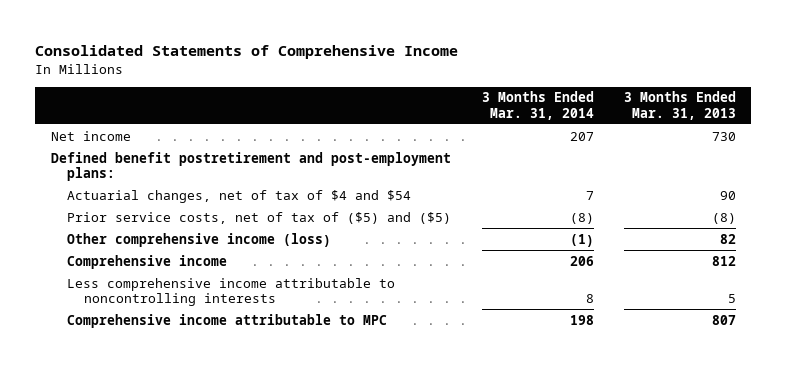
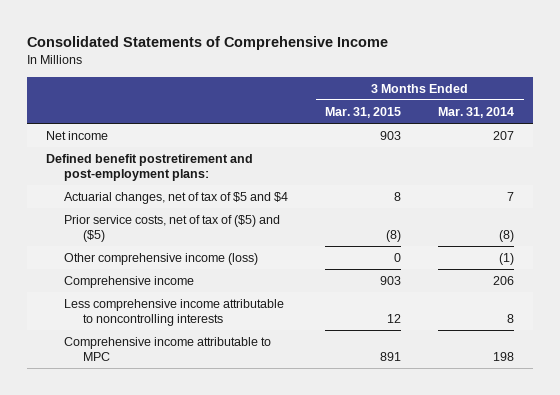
- | 3 Months Ended Mar. 31, 2014 | 3 Months Ended Mar. 31, 2013
+ | 3 Months Ended Mar. 31, 2015 | 3 Months Ended Mar. 31, 2014
- Actuarial changes, net of tax of $4 and $54 | 7 | 90
+ Actuarial changes, net of tax of $5 and $4 | 8 | 7

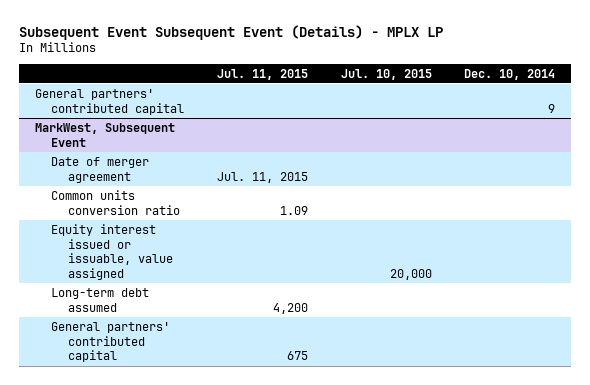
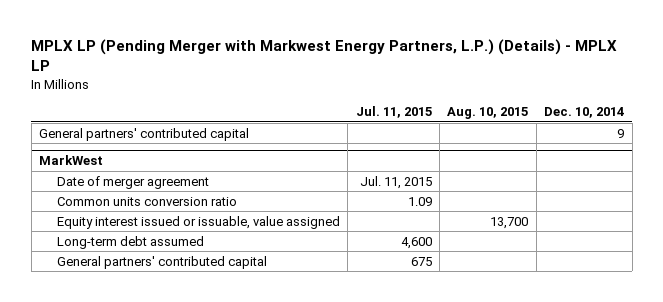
- Subsequent Event Subsequent Event (Details) - MPLX LP
+ MPLX LP (Pending Merger with Markwest Energy Partners, L.P.) (Details) - MPLX LP
- | Jul. 11, 2015 | Jul. 10, 2015 | Dec. 10, 2014
+ | Jul. 11, 2015 | Aug. 10, 2015 | Dec. 10, 2014
- MarkWest, Subsequent Event
+ MarkWest
- Long-term debt assumed | 4,200 | |
+ Long-term debt assumed | 4,600 | |

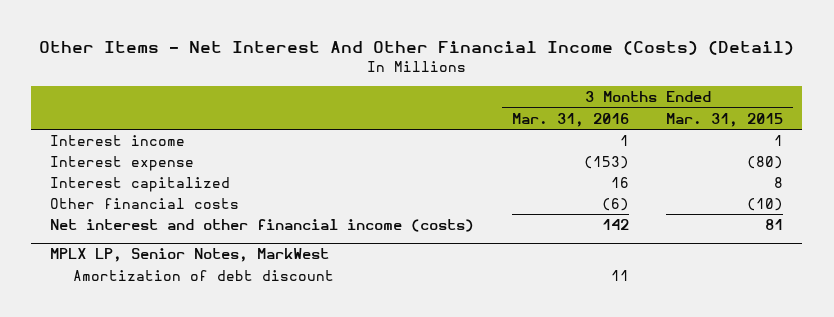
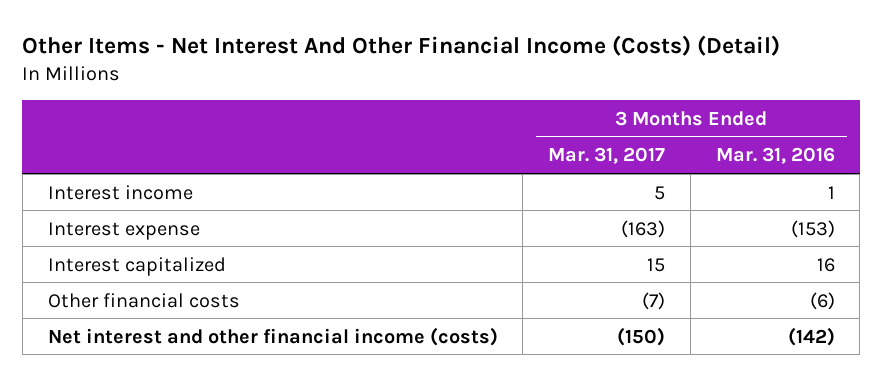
- | 3 Months Ended Mar. 31, 2016 | 3 Months Ended Mar. 31, 2015
+ | 3 Months Ended Mar. 31, 2017 | 3 Months Ended Mar. 31, 2016
- Net interest and other financial income (costs) | 142 | 81
- MPLX LP, Senior Notes, MarkWest
- Amortization of debt discount | 11 |
+ Net interest and other financial income (costs) | (150) | (142)

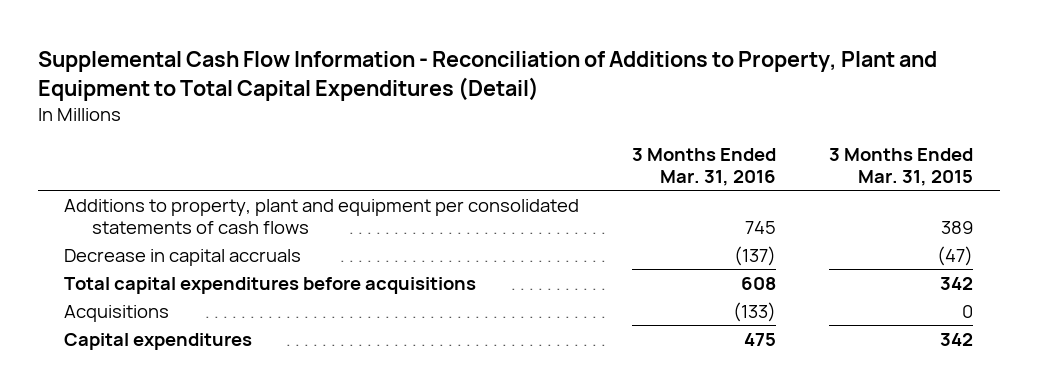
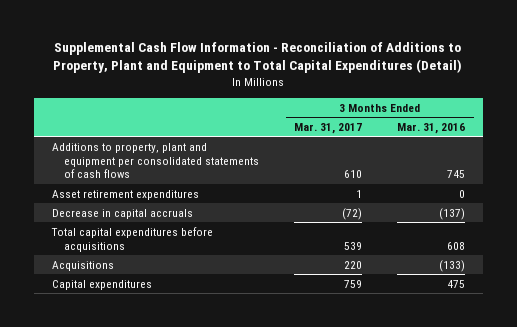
- | 3 Months Ended Mar. 31, 2016 | 3 Months Ended Mar. 31, 2015
+ | 3 Months Ended Mar. 31, 2017 | 3 Months Ended Mar. 31, 2016
+ Asset retirement expenditures | 1 | 0

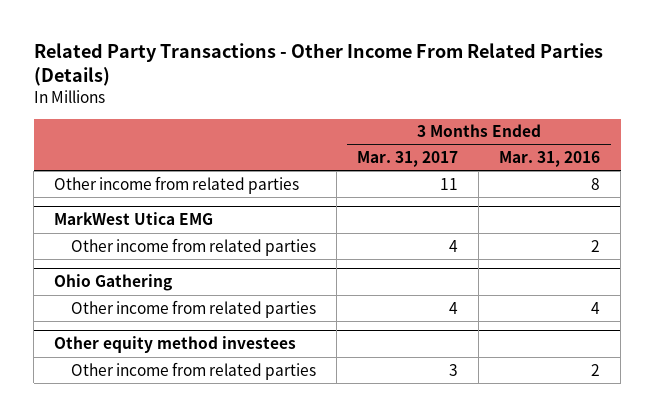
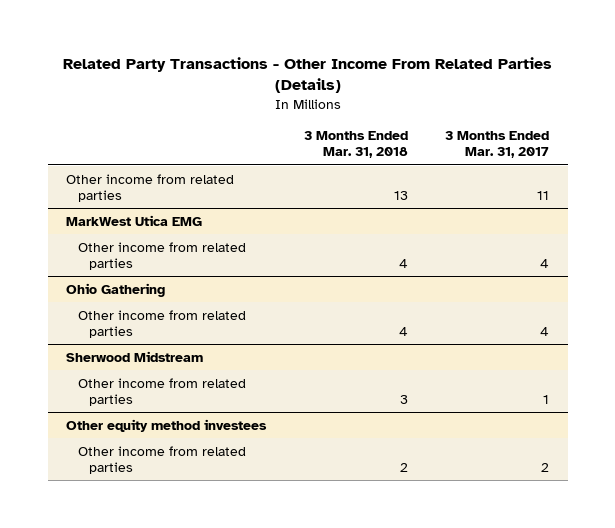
- | 3 Months Ended Mar. 31, 2017 | 3 Months Ended Mar. 31, 2016
+ | 3 Months Ended Mar. 31, 2018 | 3 Months Ended Mar. 31, 2017
+ Sherwood Midstream
+ Other income from related parties | 3 | 1
@ Other equity method investees
- Other income from related parties | 3 | 2
+ Other income from related parties | 2 | 2

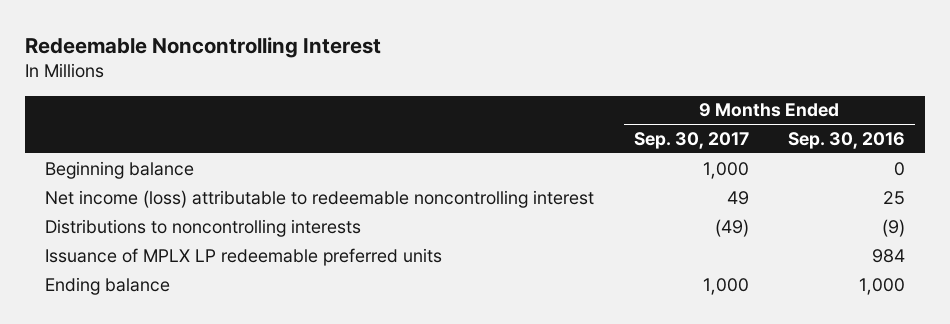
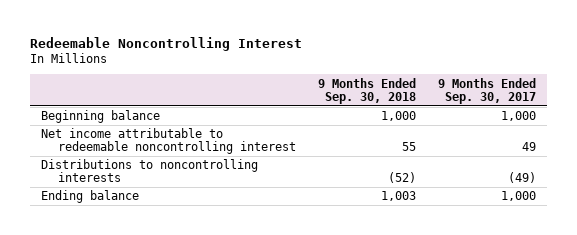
- | 9 Months Ended Sep. 30, 2017 | 9 Months Ended Sep. 30, 2016
+ | 9 Months Ended Sep. 30, 2018 | 9 Months Ended Sep. 30, 2017
- Net income (loss) attributable to redeemable noncontrolling interest | 49 | 25
+ Net income attributable to redeemable noncontrolling interest | 55 | 49
- Issuance of MPLX LP redeemable preferred units | | 984

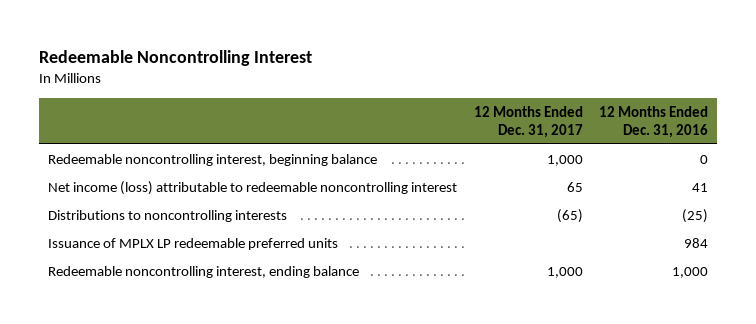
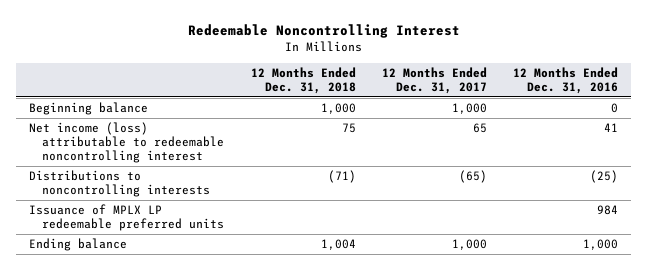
- | 12 Months Ended Dec. 31, 2017 | 12 Months Ended Dec. 31, 2016
+ | 12 Months Ended Dec. 31, 2018 | 12 Months Ended Dec. 31, 2017 | 12 Months Ended Dec. 31, 2016
- Redeemable noncontrolling interest, beginning balance | 1,000 | 0
+ Beginning balance | 1,000 | 1,000 | 0
- Redeemable noncontrolling interest, ending balance | 1,000 | 1,000
+ Ending balance | 1,004 | 1,000 | 1,000

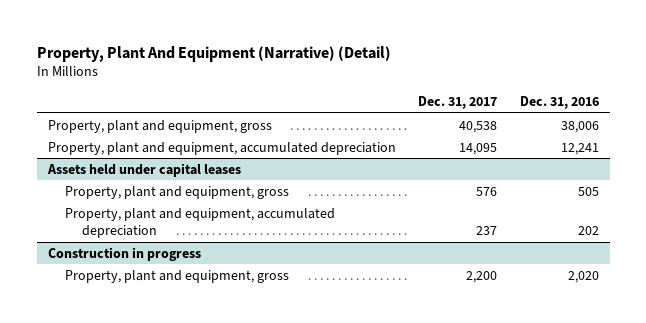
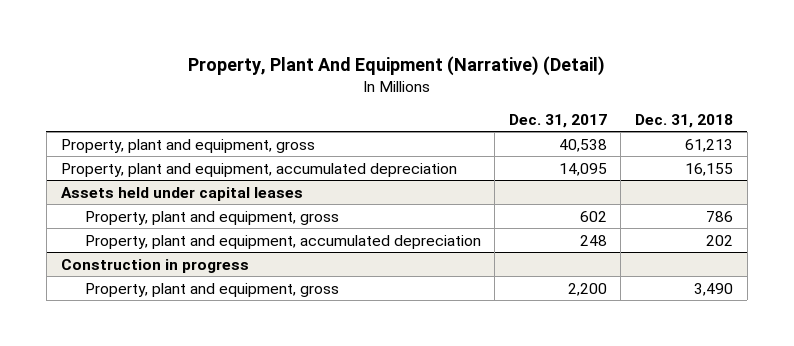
- | Dec. 31, 2017 | Dec. 31, 2016
+ | Dec. 31, 2017 | Dec. 31, 2018
@ Assets held under capital leases
- Property, plant and equipment, gross | 576 | 505
- Property, plant and equipment, accumulated depreciation | 237 | 202
+ Property, plant and equipment, gross | 602 | 786
+ Property, plant and equipment, accumulated depreciation | 248 | 202

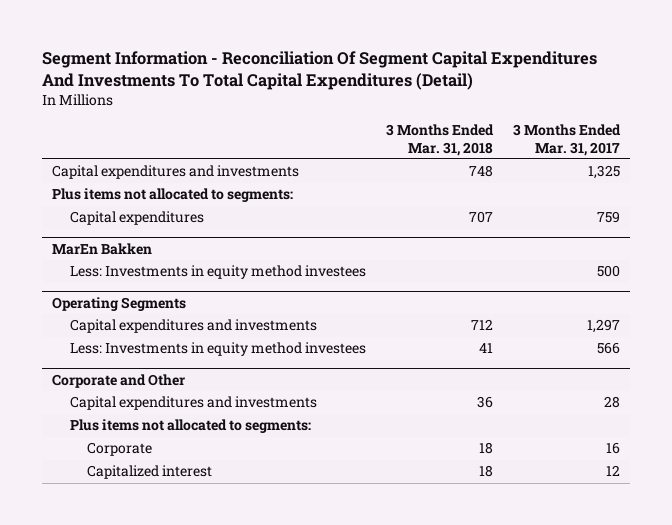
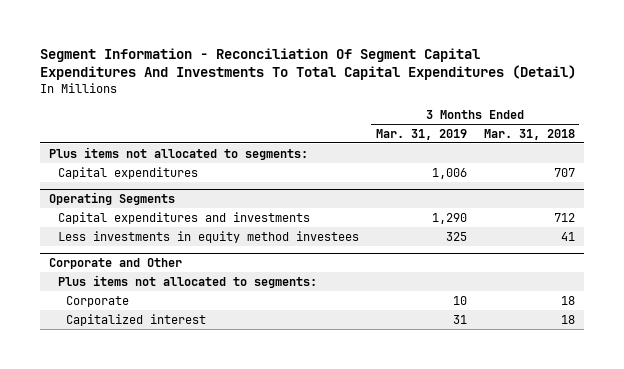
- | 3 Months Ended Mar. 31, 2018 | 3 Months Ended Mar. 31, 2017
+ | 3 Months Ended Mar. 31, 2019 | 3 Months Ended Mar. 31, 2018
- Capital expenditures and investments | 748 | 1,325
- MarEn Bakken
- Less: Investments in equity method investees | | 500
@ Operating Segments
- Less: Investments in equity method investees | 41 | 566
+ Less investments in equity method investees | 325 | 41
@ Corporate and Other
- Capital expenditures and investments | 36 | 28

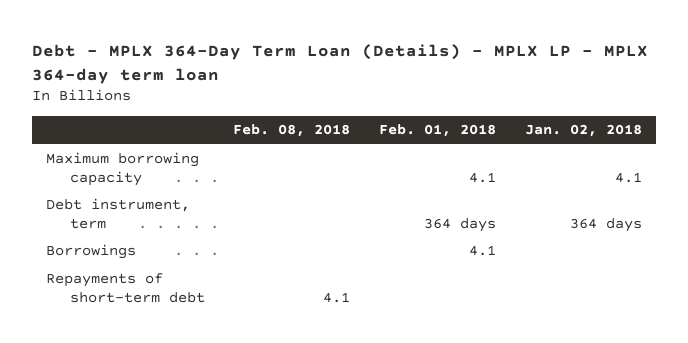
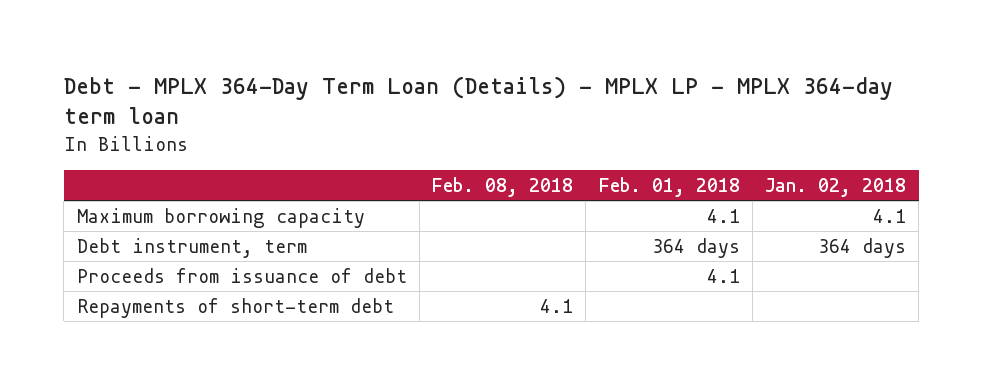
- Borrowings | | 4.1 |
+ Proceeds from issuance of debt | | 4.1 |

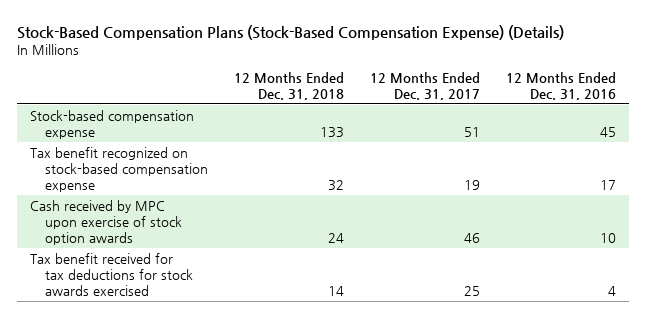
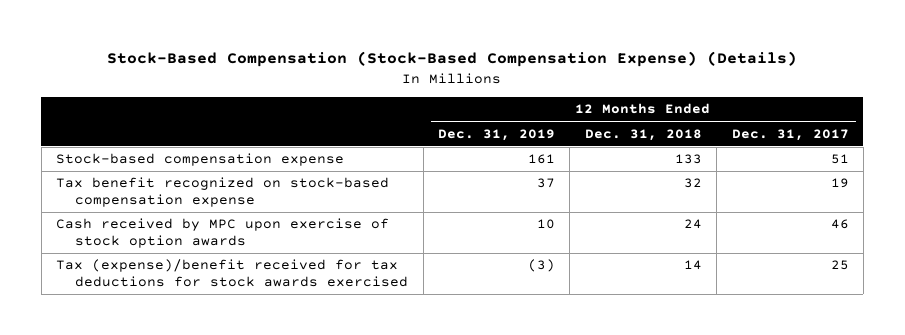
- Stock-Based Compensation Plans (Stock-Based Compensation Expense) (Details)
+ Stock-Based Compensation (Stock-Based Compensation Expense) (Details)
- | 12 Months Ended Dec. 31, 2018 | 12 Months Ended Dec. 31, 2017 | 12 Months Ended Dec. 31, 2016
+ | 12 Months Ended Dec. 31, 2019 | 12 Months Ended Dec. 31, 2018 | 12 Months Ended Dec. 31, 2017
- Tax benefit received for tax deductions for stock awards exercised | 14 | 25 | 4
+ Tax (expense)/benefit received for tax deductions for stock awards exercised | (3) | 14 | 25

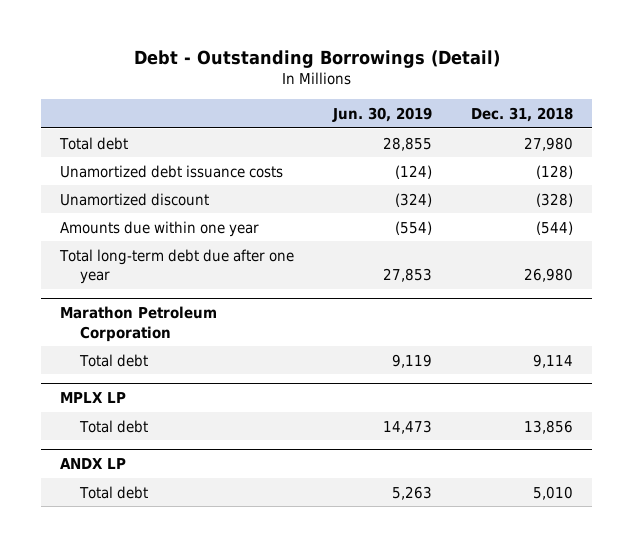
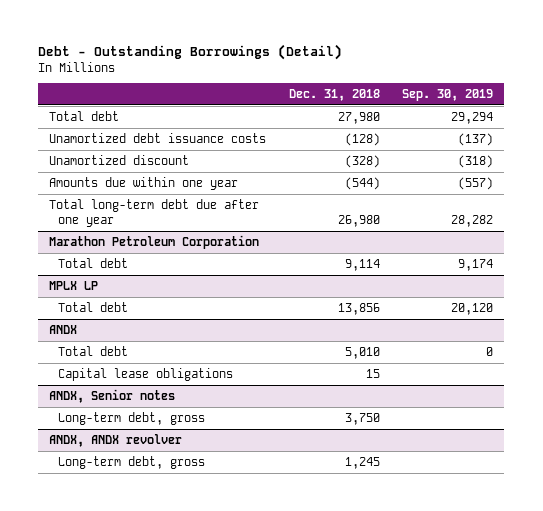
- | Jun. 30, 2019 | Dec. 31, 2018
+ | Dec. 31, 2018 | Sep. 30, 2019
- ANDX LP
+ ANDX
+ Capital lease obligations | 15 |
+ ANDX, Senior notes
+ Long-term debt, gross | 3,750 |
+ ANDX, ANDX revolver
+ Long-term debt, gross | 1,245 |

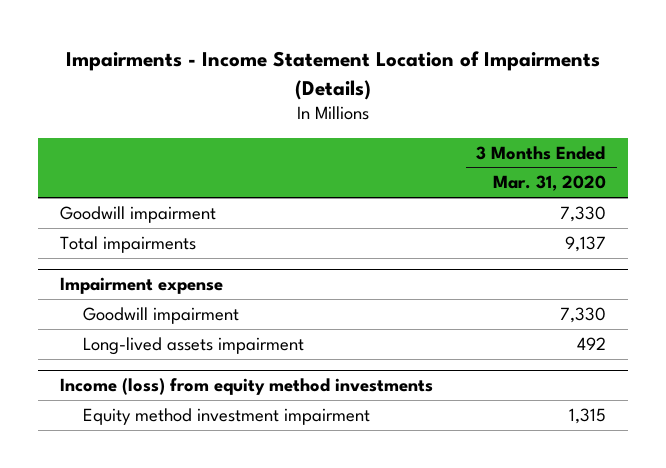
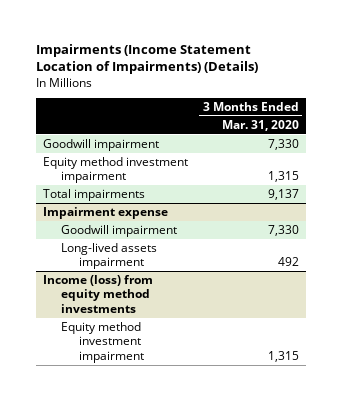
- Impairments - Income Statement Location of Impairments (Details)
+ Impairments (Income Statement Location of Impairments) (Details)
+ Equity method investment impairment | 1,315

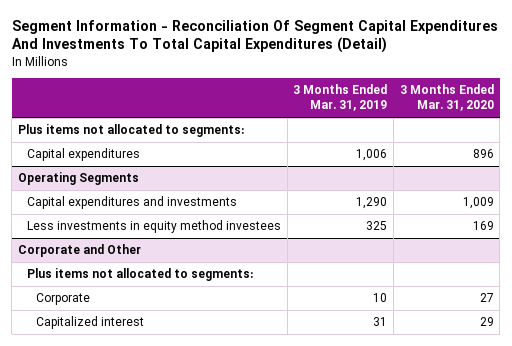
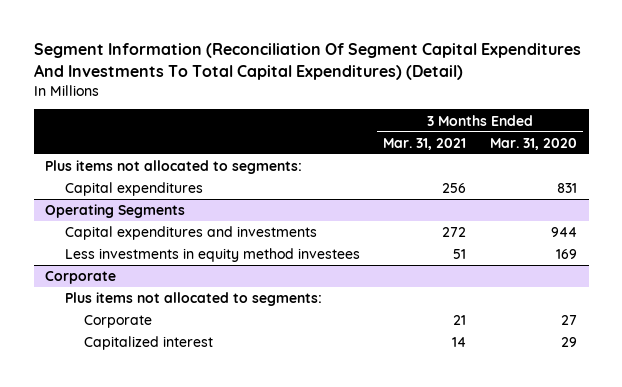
- Segment Information - Reconciliation Of Segment Capital Expenditures And Investments To Total Capital Expenditures (Detail)
+ Segment Information (Reconciliation Of Segment Capital Expenditures And Investments To Total Capital Expenditures) (Detail)
- | 3 Months Ended Mar. 31, 2019 | 3 Months Ended Mar. 31, 2020
+ | 3 Months Ended Mar. 31, 2021 | 3 Months Ended Mar. 31, 2020
- Capital expenditures | 1,006 | 896
+ Capital expenditures | 256 | 831
@ Operating Segments
- Capital expenditures and investments | 1,290 | 1,009
+ Capital expenditures and investments | 272 | 944
- Corporate and Other
+ Corporate

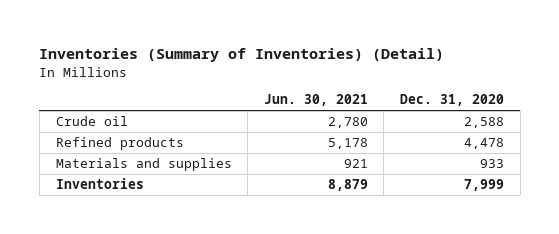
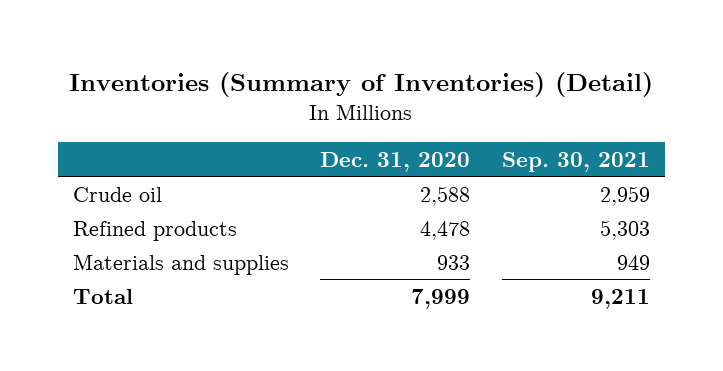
- | Jun. 30, 2021 | Dec. 31, 2020
+ | Dec. 31, 2020 | Sep. 30, 2021
- Inventories | 8,879 | 7,999
+ Total | 7,999 | 9,211

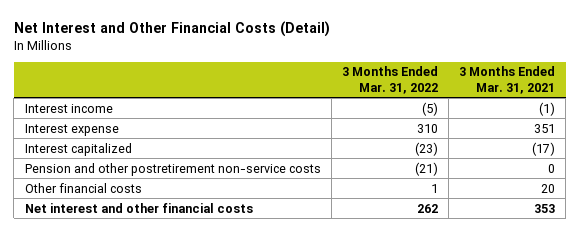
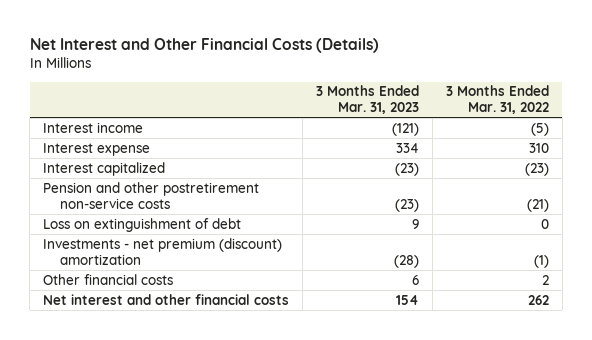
- Net Interest and Other Financial Costs (Detail)
+ Net Interest and Other Financial Costs (Details)
- | 3 Months Ended Mar. 31, 2022 | 3 Months Ended Mar. 31, 2021
+ | 3 Months Ended Mar. 31, 2023 | 3 Months Ended Mar. 31, 2022
- Other financial costs | 1 | 20
+ Loss on extinguishment of debt | 9 | 0
+ Investments - net premium (discount) amortization | (28) | (1)
+ Other financial costs | 6 | 2

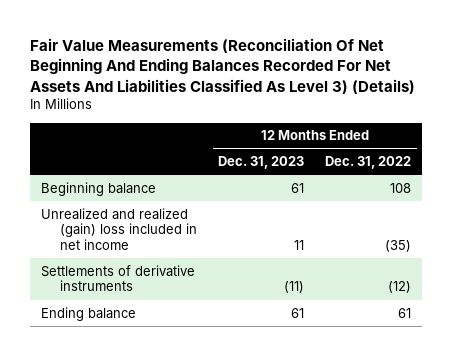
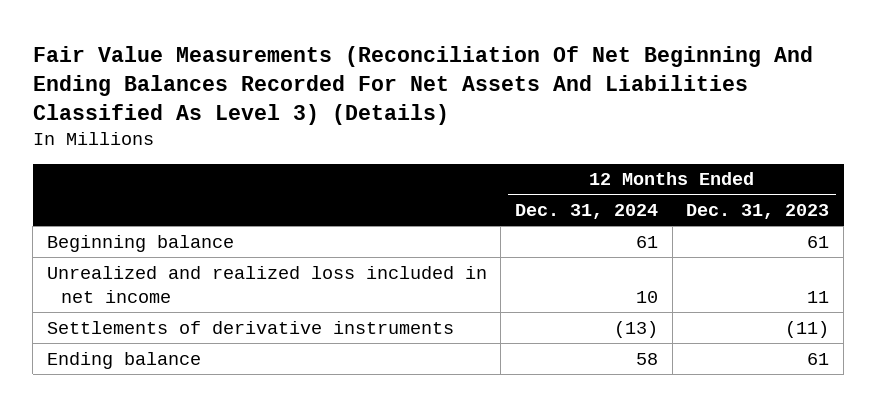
- | 12 Months Ended Dec. 31, 2023 | 12 Months Ended Dec. 31, 2022
+ | 12 Months Ended Dec. 31, 2024 | 12 Months Ended Dec. 31, 2023
- Unrealized and realized (gain) loss included in net income | 11 | (35)
+ Unrealized and realized loss included in net income | 10 | 11

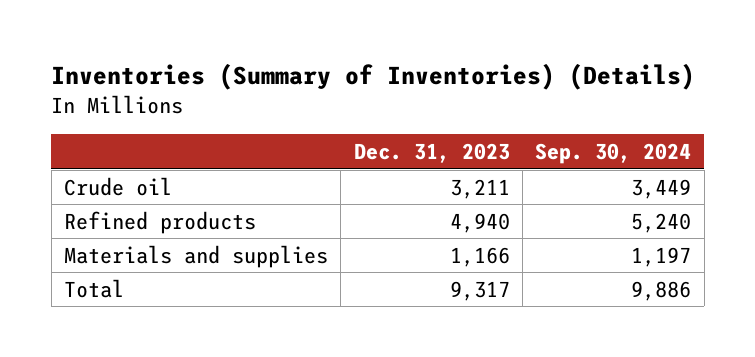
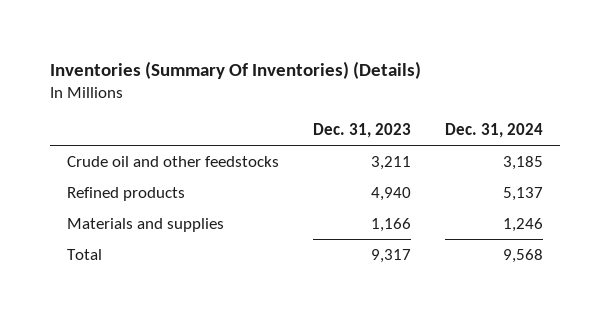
- Inventories (Summary of Inventories) (Details)
+ Inventories (Summary Of Inventories) (Details)
- | Dec. 31, 2023 | Sep. 30, 2024
+ | Dec. 31, 2023 | Dec. 31, 2024
- Crude oil | 3,211 | 3,449
+ Crude oil and other feedstocks | 3,211 | 3,185

